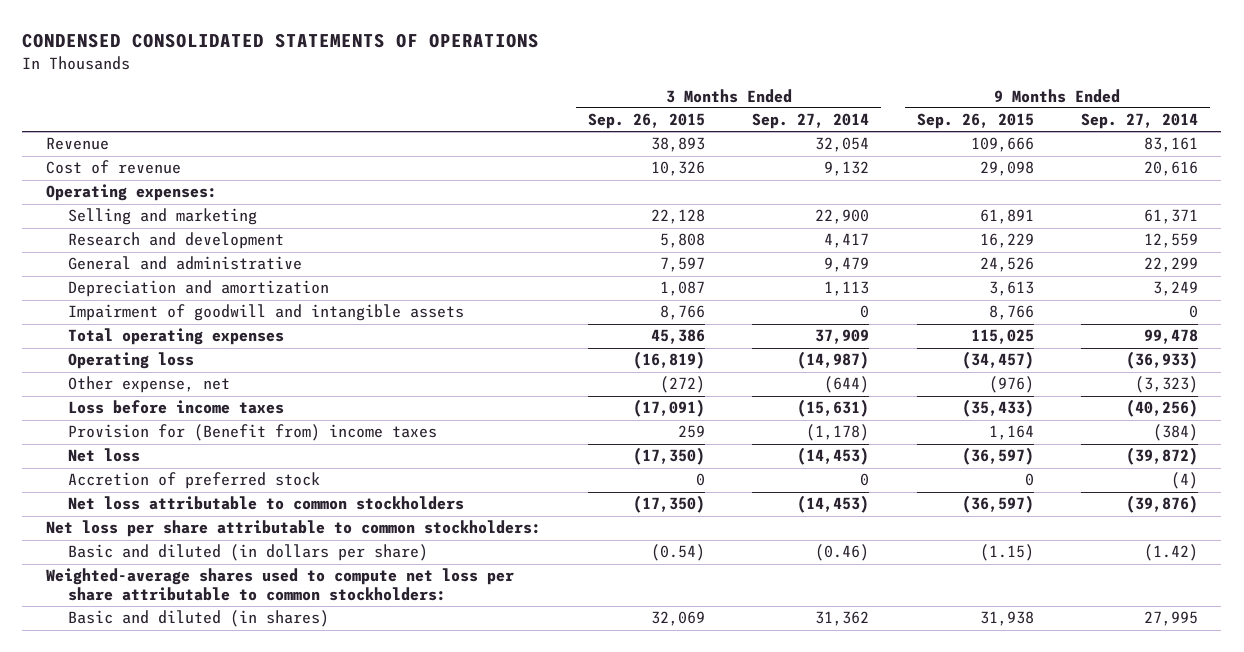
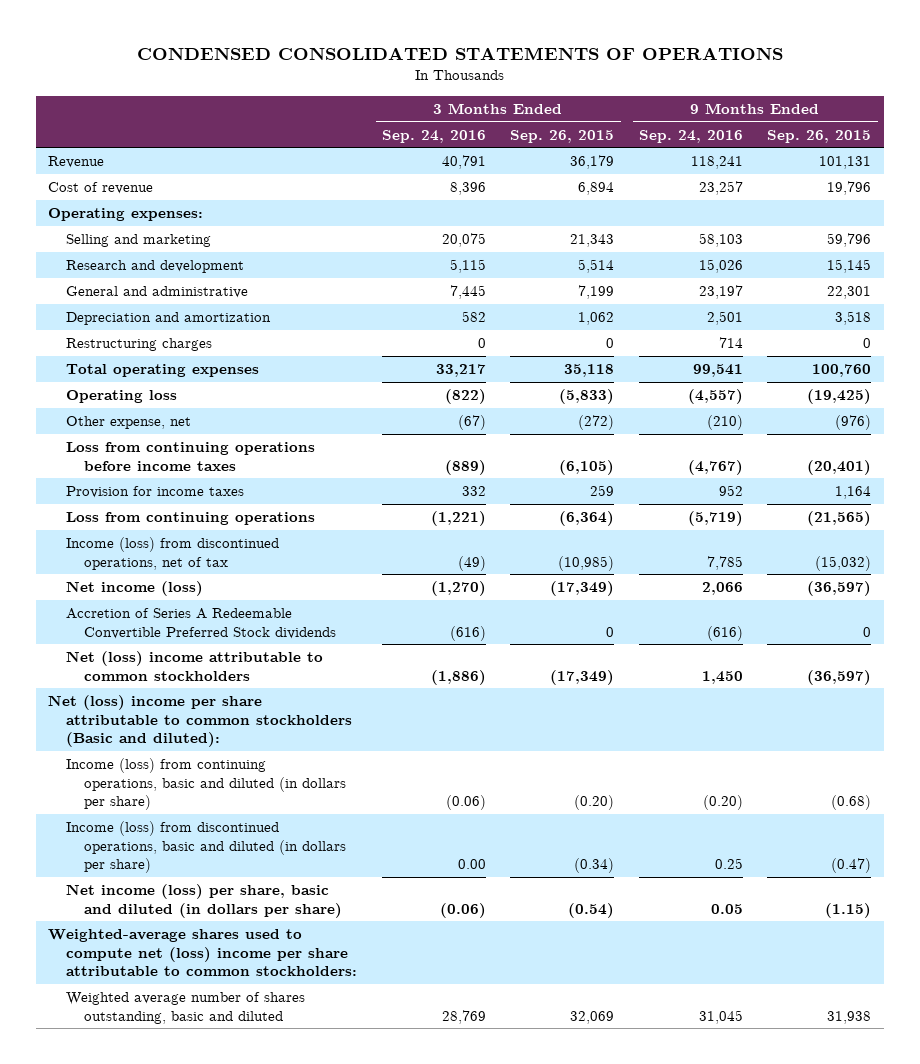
- | 3 Months Ended Sep. 26, 2015 | 3 Months Ended Sep. 27, 2014 | 9 Months Ended Sep. 26, 2015 | 9 Months Ended Sep. 27, 2014
+ | 3 Months Ended Sep. 24, 2016 | 3 Months Ended Sep. 26, 2015 | 9 Months Ended Sep. 24, 2016 | 9 Months Ended Sep. 26, 2015
- Revenue | 38,893 | 32,054 | 109,666 | 83,161
- Cost of revenue | 10,326 | 9,132 | 29,098 | 20,616
+ Revenue | 40,791 | 36,179 | 118,241 | 101,131
+ Cost of revenue | 8,396 | 6,894 | 23,257 | 19,796
- Selling and marketing | 22,128 | 22,900 | 61,891 | 61,371
- Research and development | 5,808 | 4,417 | 16,229 | 12,559
- General and administrative | 7,597 | 9,479 | 24,526 | 22,299
- Depreciation and amortization | 1,087 | 1,113 | 3,613 | 3,249
- Impairment of goodwill and intangible assets | 8,766 | 0 | 8,766 | 0
- Total operating expenses | 45,386 | 37,909 | 115,025 | 99,478
- Operating loss | (16,819) | (14,987) | (34,457) | (36,933)
+ Selling and marketing | 20,075 | 21,343 | 58,103 | 59,796
+ Research and development | 5,115 | 5,514 | 15,026 | 15,145
+ General and administrative | 7,445 | 7,199 | 23,197 | 22,301
+ Depreciation and amortization | 582 | 1,062 | 2,501 | 3,518
+ Restructuring charges | 0 | 0 | 714 | 0
+ Total operating expenses | 33,217 | 35,118 | 99,541 | 100,760
+ Operating loss | (822) | (5,833) | (4,557) | (19,425)
- Loss before income taxes | (17,091) | (15,631) | (35,433) | (40,256)
- Provision for (Benefit from) income taxes | 259 | (1,178) | 1,164 | (384)
- Net loss | (17,350) | (14,453) | (36,597) | (39,872)
- Accretion of preferred stock | 0 | 0 | 0 | (4)
- Net loss attributable to common stockholders | (17,350) | (14,453) | (36,597) | (39,876)
- Net loss per share attributable to common stockholders:
- Basic and diluted (in dollars per share) | (0.54) | (0.46) | (1.15) | (1.42)
- Weighted-average shares used to compute net loss per share attributable to common stockholders:
- Basic and diluted (in shares) | 32,069 | 31,362 | 31,938 | 27,995
+ Loss from continuing operations before income taxes | (889) | (6,105) | (4,767) | (20,401)
+ Provision for income taxes | 332 | 259 | 952 | 1,164
+ Loss from continuing operations | (1,221) | (6,364) | (5,719) | (21,565)
+ Income (loss) from discontinued operations, net of tax | (49) | (10,985) | 7,785 | (15,032)
+ Net income (loss) | (1,270) | (17,349) | 2,066 | (36,597)
+ Accretion of Series A Redeemable Convertible Preferred Stock dividends | (616) | 0 | (616) | 0
+ Net (loss) income attributable to common stockholders | (1,886) | (17,349) | 1,450 | (36,597)
+ Net (loss) income per share attributable to common stockholders (Basic and diluted):
+ Income (loss) from continuing operations, basic and diluted (in dollars per share) | (0.06) | (0.20) | (0.20) | (0.68)
+ Income (loss) from discontinued operations, basic and diluted (in dollars per share) | 0.00 | (0.34) | 0.25 | (0.47)
+ Net income (loss) per share, basic and diluted (in dollars per share) | (0.06) | (0.54) | 0.05 | (1.15)
+ Weighted-average shares used to compute net (loss) income per share attributable to common stockholders:
+ Weighted average number of shares outstanding, basic and diluted | 28,769 | 32,069 | 31,045 | 31,938

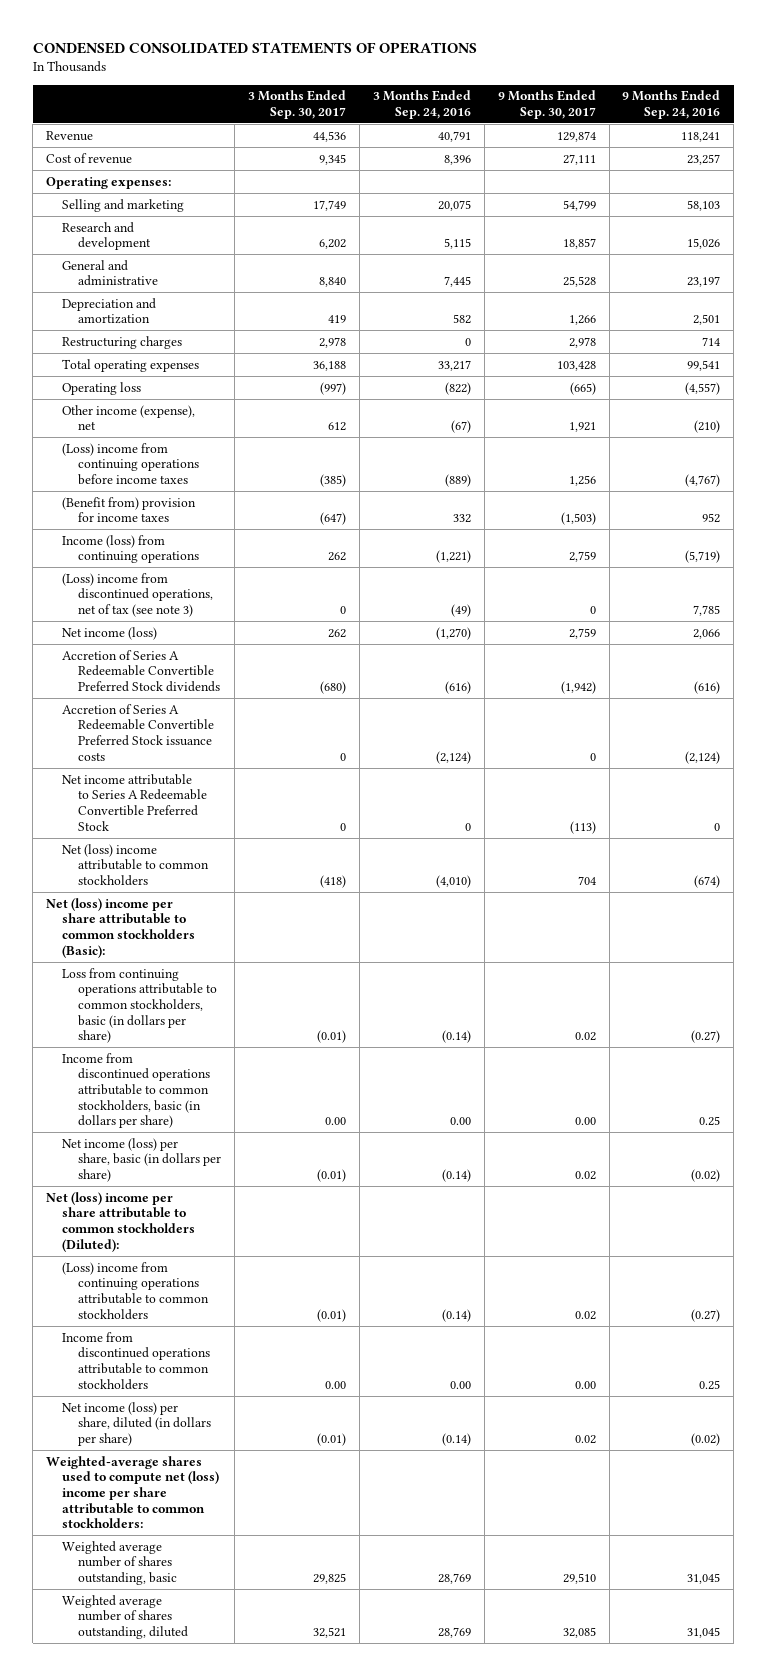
- | 3 Months Ended Sep. 24, 2016 | 3 Months Ended Sep. 26, 2015 | 9 Months Ended Sep. 24, 2016 | 9 Months Ended Sep. 26, 2015
+ | 3 Months Ended Sep. 30, 2017 | 3 Months Ended Sep. 24, 2016 | 9 Months Ended Sep. 30, 2017 | 9 Months Ended Sep. 24, 2016
- Other expense, net | (67) | (272) | (210) | (976)
- Loss from continuing operations before income taxes | (889) | (6,105) | (4,767) | (20,401)
- Provision for income taxes | 332 | 259 | 952 | 1,164
- Loss from continuing operations | (1,221) | (6,364) | (5,719) | (21,565)
- Income (loss) from discontinued operations, net of tax | (49) | (10,985) | 7,785 | (15,032)
+ Other income (expense), net | 612 | (67) | 1,921 | (210)
+ (Loss) income from continuing operations before income taxes | (385) | (889) | 1,256 | (4,767)
+ (Benefit from) provision for income taxes | (647) | 332 | (1,503) | 952
+ Income (loss) from continuing operations | 262 | (1,221) | 2,759 | (5,719)
+ (Loss) income from discontinued operations, net of tax (see note 3) | 0 | (49) | 0 | 7,785
- Net (loss) income attributable to common stockholders | (1,886) | (17,349) | 1,450 | (36,597)
- Net (loss) income per share attributable to common stockholders (Basic and diluted):
- Income (loss) from continuing operations, basic and diluted (in dollars per share) | (0.06) | (0.20) | (0.20) | (0.68)
- Income (loss) from discontinued operations, basic and diluted (in dollars per share) | 0.00 | (0.34) | 0.25 | (0.47)
- Net income (loss) per share, basic and diluted (in dollars per share) | (0.06) | (0.54) | 0.05 | (1.15)
+ Accretion of Series A Redeemable Convertible Preferred Stock issuance costs | 0 | (2,124) | 0 | (2,124)
+ Net income attributable to Series A Redeemable Convertible Preferred Stock | 0 | 0 | (113) | 0
+ Net (loss) income attributable to common stockholders | (418) | (4,010) | 704 | (674)
+ Net (loss) income per share attributable to common stockholders (Basic):
+ Loss from continuing operations attributable to common stockholders, basic (in dollars per share) | (0.01) | (0.14) | 0.02 | (0.27)
+ Income from discontinued operations attributable to common stockholders, basic (in dollars per share) | 0.00 | 0.00 | 0.00 | 0.25
+ Net income (loss) per share, basic (in dollars per share) | (0.01) | (0.14) | 0.02 | (0.02)
+ Net (loss) income per share attributable to common stockholders (Diluted):
+ (Loss) income from continuing operations attributable to common stockholders | (0.01) | (0.14) | 0.02 | (0.27)
+ Income from discontinued operations attributable to common stockholders | 0.00 | 0.00 | 0.00 | 0.25
+ Net income (loss) per share, diluted (in dollars per share) | (0.01) | (0.14) | 0.02 | (0.02)
- Weighted average number of shares outstanding, basic and diluted | 28,769 | 32,069 | 31,045 | 31,938
+ Weighted average number of shares outstanding, basic | 29,825 | 28,769 | 29,510 | 31,045
+ Weighted average number of shares outstanding, diluted | 32,521 | 28,769 | 32,085 | 31,045

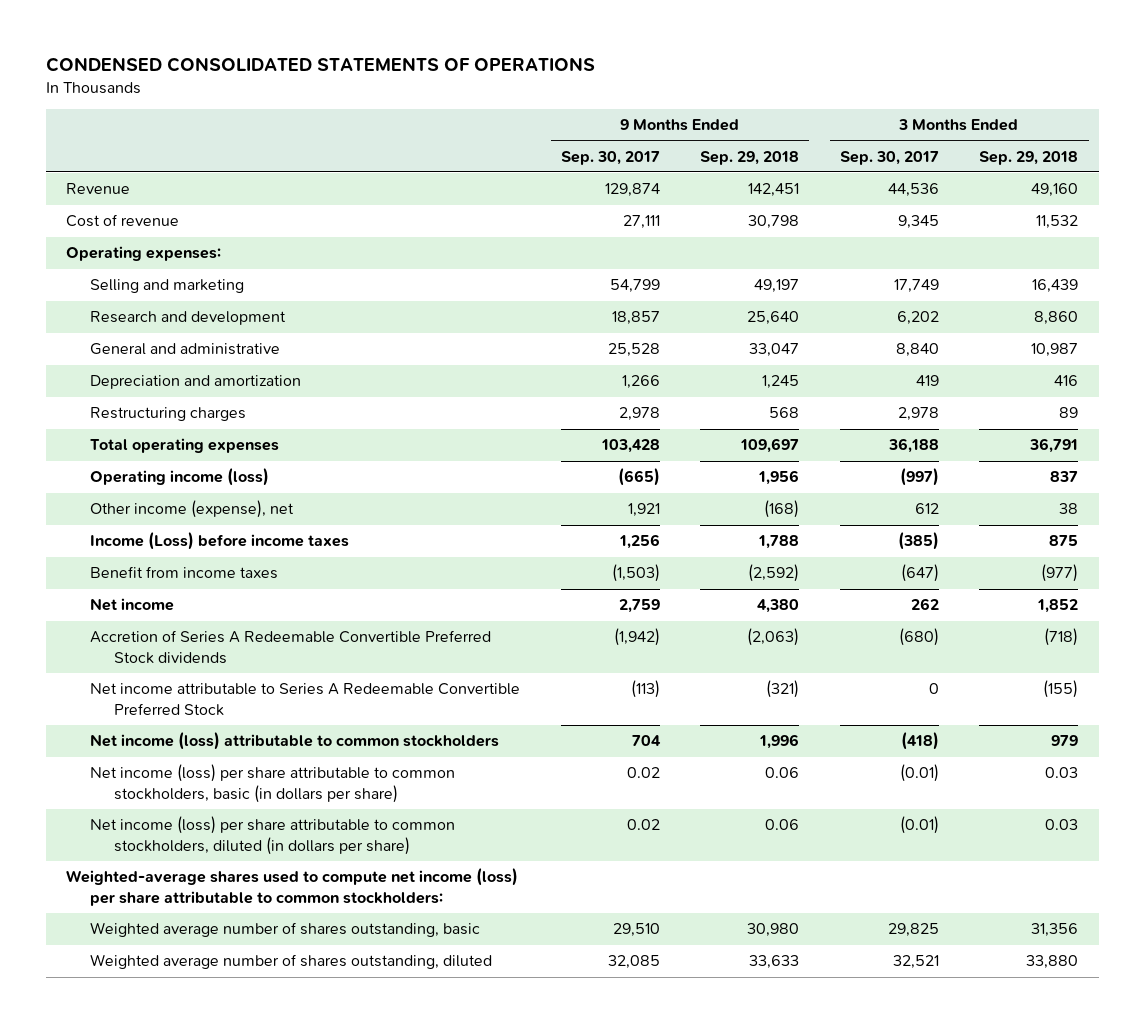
- | 3 Months Ended Sep. 30, 2017 | 3 Months Ended Sep. 24, 2016 | 9 Months Ended Sep. 30, 2017 | 9 Months Ended Sep. 24, 2016
+ | 9 Months Ended Sep. 30, 2017 | 9 Months Ended Sep. 29, 2018 | 3 Months Ended Sep. 30, 2017 | 3 Months Ended Sep. 29, 2018
- Operating loss | (997) | (822) | (665) | (4,557)
+ Operating income (loss) | (665) | 1,956 | (997) | 837
- (Loss) income from continuing operations before income taxes | (385) | (889) | 1,256 | (4,767)
- (Benefit from) provision for income taxes | (647) | 332 | (1,503) | 952
- Income (loss) from continuing operations | 262 | (1,221) | 2,759 | (5,719)
- (Loss) income from discontinued operations, net of tax (see note 3) | 0 | (49) | 0 | 7,785
- Net income (loss) | 262 | (1,270) | 2,759 | 2,066
+ Income (Loss) before income taxes | 1,256 | 1,788 | (385) | 875
+ Benefit from income taxes | (1,503) | (2,592) | (647) | (977)
+ Net income | 2,759 | 4,380 | 262 | 1,852
- Accretion of Series A Redeemable Convertible Preferred Stock issuance costs | 0 | (2,124) | 0 | (2,124)
- Net (loss) income attributable to common stockholders | (418) | (4,010) | 704 | (674)
- Net (loss) income per share attributable to common stockholders (Basic):
- Loss from continuing operations attributable to common stockholders, basic (in dollars per share) | (0.01) | (0.14) | 0.02 | (0.27)
- Income from discontinued operations attributable to common stockholders, basic (in dollars per share) | 0.00 | 0.00 | 0.00 | 0.25
- Net income (loss) per share, basic (in dollars per share) | (0.01) | (0.14) | 0.02 | (0.02)
- Net (loss) income per share attributable to common stockholders (Diluted):
- (Loss) income from continuing operations attributable to common stockholders | (0.01) | (0.14) | 0.02 | (0.27)
- Income from discontinued operations attributable to common stockholders | 0.00 | 0.00 | 0.00 | 0.25
- Net income (loss) per share, diluted (in dollars per share) | (0.01) | (0.14) | 0.02 | (0.02)
- Weighted-average shares used to compute net (loss) income per share attributable to common stockholders:
+ Net income (loss) attributable to common stockholders | 704 | 1,996 | (418) | 979
+ Net income (loss) per share attributable to common stockholders, basic (in dollars per share) | 0.02 | 0.06 | (0.01) | 0.03
+ Net income (loss) per share attributable to common stockholders, diluted (in dollars per share) | 0.02 | 0.06 | (0.01) | 0.03
+ Weighted-average shares used to compute net income (loss) per share attributable to common stockholders:

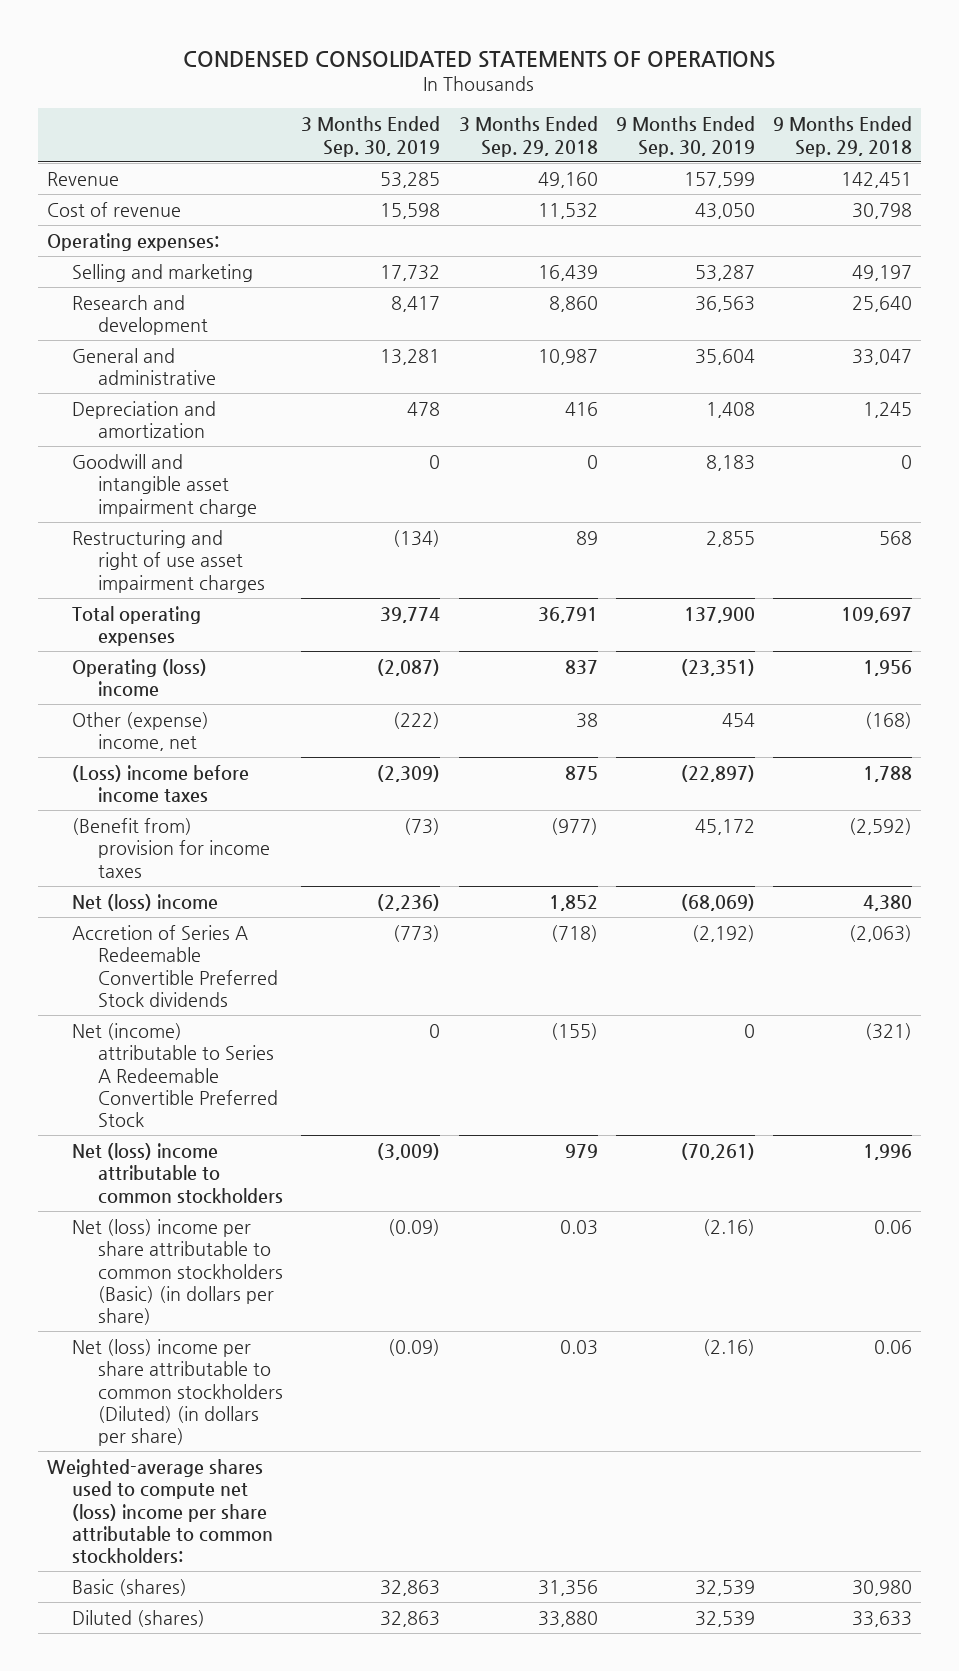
- | 9 Months Ended Sep. 30, 2017 | 9 Months Ended Sep. 29, 2018 | 3 Months Ended Sep. 30, 2017 | 3 Months Ended Sep. 29, 2018
+ | 3 Months Ended Sep. 30, 2019 | 3 Months Ended Sep. 29, 2018 | 9 Months Ended Sep. 30, 2019 | 9 Months Ended Sep. 29, 2018
- Restructuring charges | 2,978 | 568 | 2,978 | 89
+ Goodwill and intangible asset impairment charge | 0 | 0 | 8,183 | 0
+ Restructuring and right of use asset impairment charges | (134) | 89 | 2,855 | 568
- Operating income (loss) | (665) | 1,956 | (997) | 837
- Other income (expense), net | 1,921 | (168) | 612 | 38
- Income (Loss) before income taxes | 1,256 | 1,788 | (385) | 875
- Benefit from income taxes | (1,503) | (2,592) | (647) | (977)
- Net income | 2,759 | 4,380 | 262 | 1,852
+ Operating (loss) income | (2,087) | 837 | (23,351) | 1,956
+ Other (expense) income, net | (222) | 38 | 454 | (168)
+ (Loss) income before income taxes | (2,309) | 875 | (22,897) | 1,788
+ (Benefit from) provision for income taxes | (73) | (977) | 45,172 | (2,592)
+ Net (loss) income | (2,236) | 1,852 | (68,069) | 4,380
- Net income attributable to Series A Redeemable Convertible Preferred Stock | (113) | (321) | 0 | (155)
- Net income (loss) attributable to common stockholders | 704 | 1,996 | (418) | 979
- Net income (loss) per share attributable to common stockholders, basic (in dollars per share) | 0.02 | 0.06 | (0.01) | 0.03
- Net income (loss) per share attributable to common stockholders, diluted (in dollars per share) | 0.02 | 0.06 | (0.01) | 0.03
- Weighted-average shares used to compute net income (loss) per share attributable to common stockholders:
- Weighted average number of shares outstanding, basic | 29,510 | 30,980 | 29,825 | 31,356
- Weighted average number of shares outstanding, diluted | 32,085 | 33,633 | 32,521 | 33,880
+ Net (income) attributable to Series A Redeemable Convertible Preferred Stock | 0 | (155) | 0 | (321)
+ Net (loss) income attributable to common stockholders | (3,009) | 979 | (70,261) | 1,996
+ Net (loss) income per share attributable to common stockholders (Basic) (in dollars per share) | (0.09) | 0.03 | (2.16) | 0.06
+ Net (loss) income per share attributable to common stockholders (Diluted) (in dollars per share) | (0.09) | 0.03 | (2.16) | 0.06
+ Weighted-average shares used to compute net (loss) income per share attributable to common stockholders:
+ Basic (shares) | 32,863 | 31,356 | 32,539 | 30,980
+ Diluted (shares) | 32,863 | 33,880 | 32,539 | 33,633

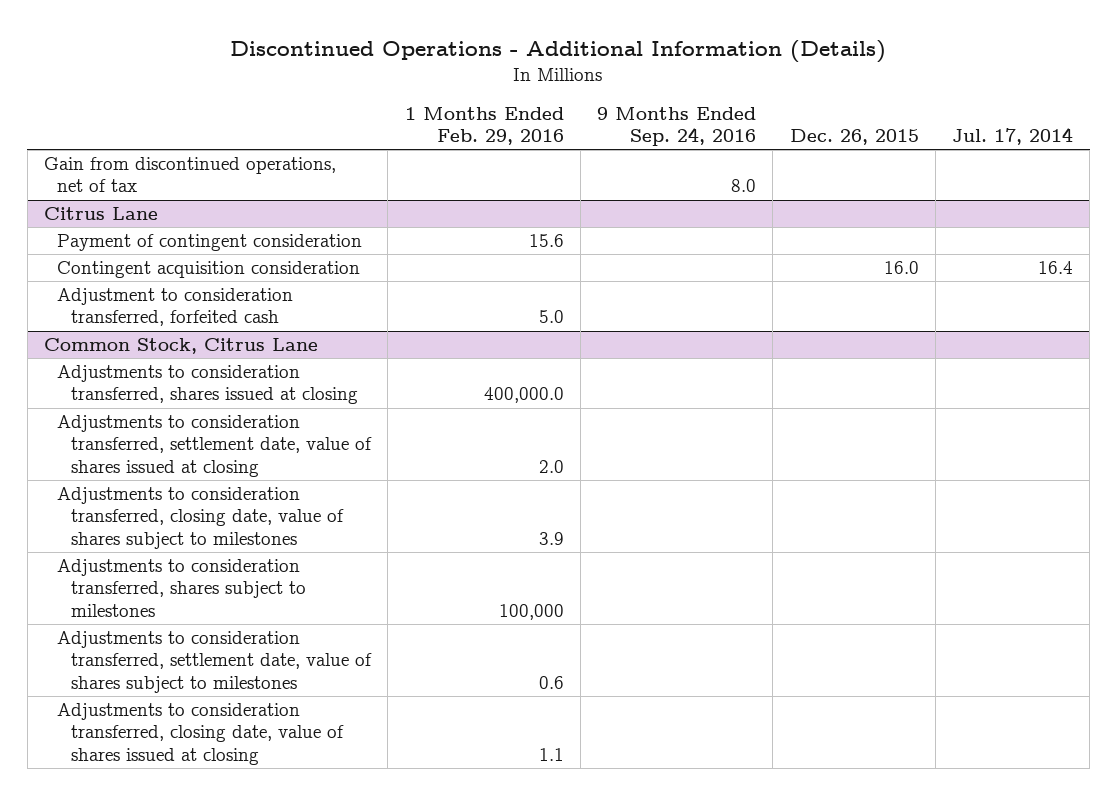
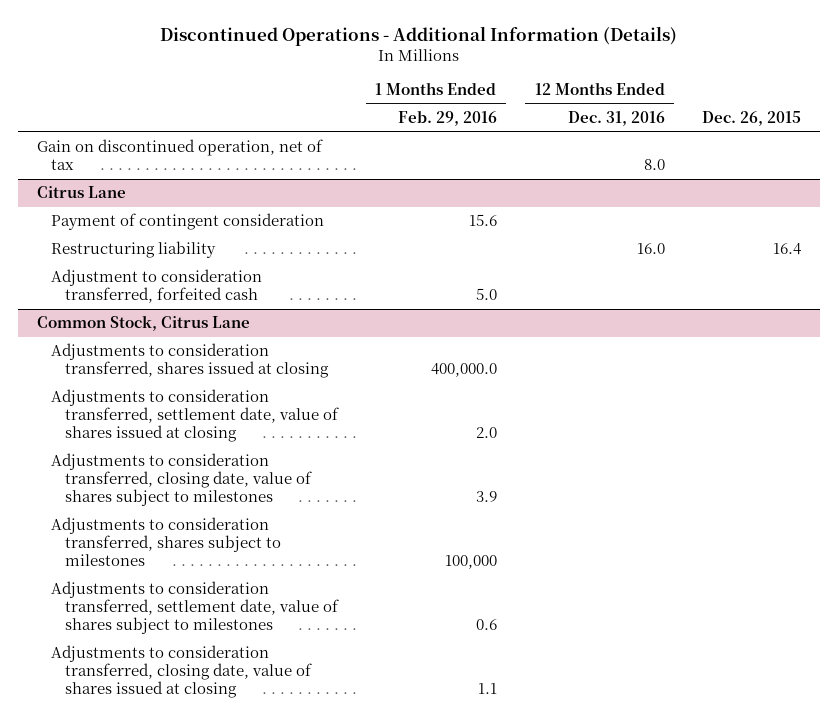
- | 1 Months Ended Feb. 29, 2016 | 9 Months Ended Sep. 24, 2016 | Dec. 26, 2015 | Jul. 17, 2014
+ | 1 Months Ended Feb. 29, 2016 | 12 Months Ended Dec. 31, 2016 | Dec. 26, 2015
- Gain from discontinued operations, net of tax | | 8.0 | |
+ Gain on discontinued operation, net of tax | | 8.0 |
@ Citrus Lane
- Contingent acquisition consideration | | | 16.0 | 16.4
+ Restructuring liability | | 16.0 | 16.4

